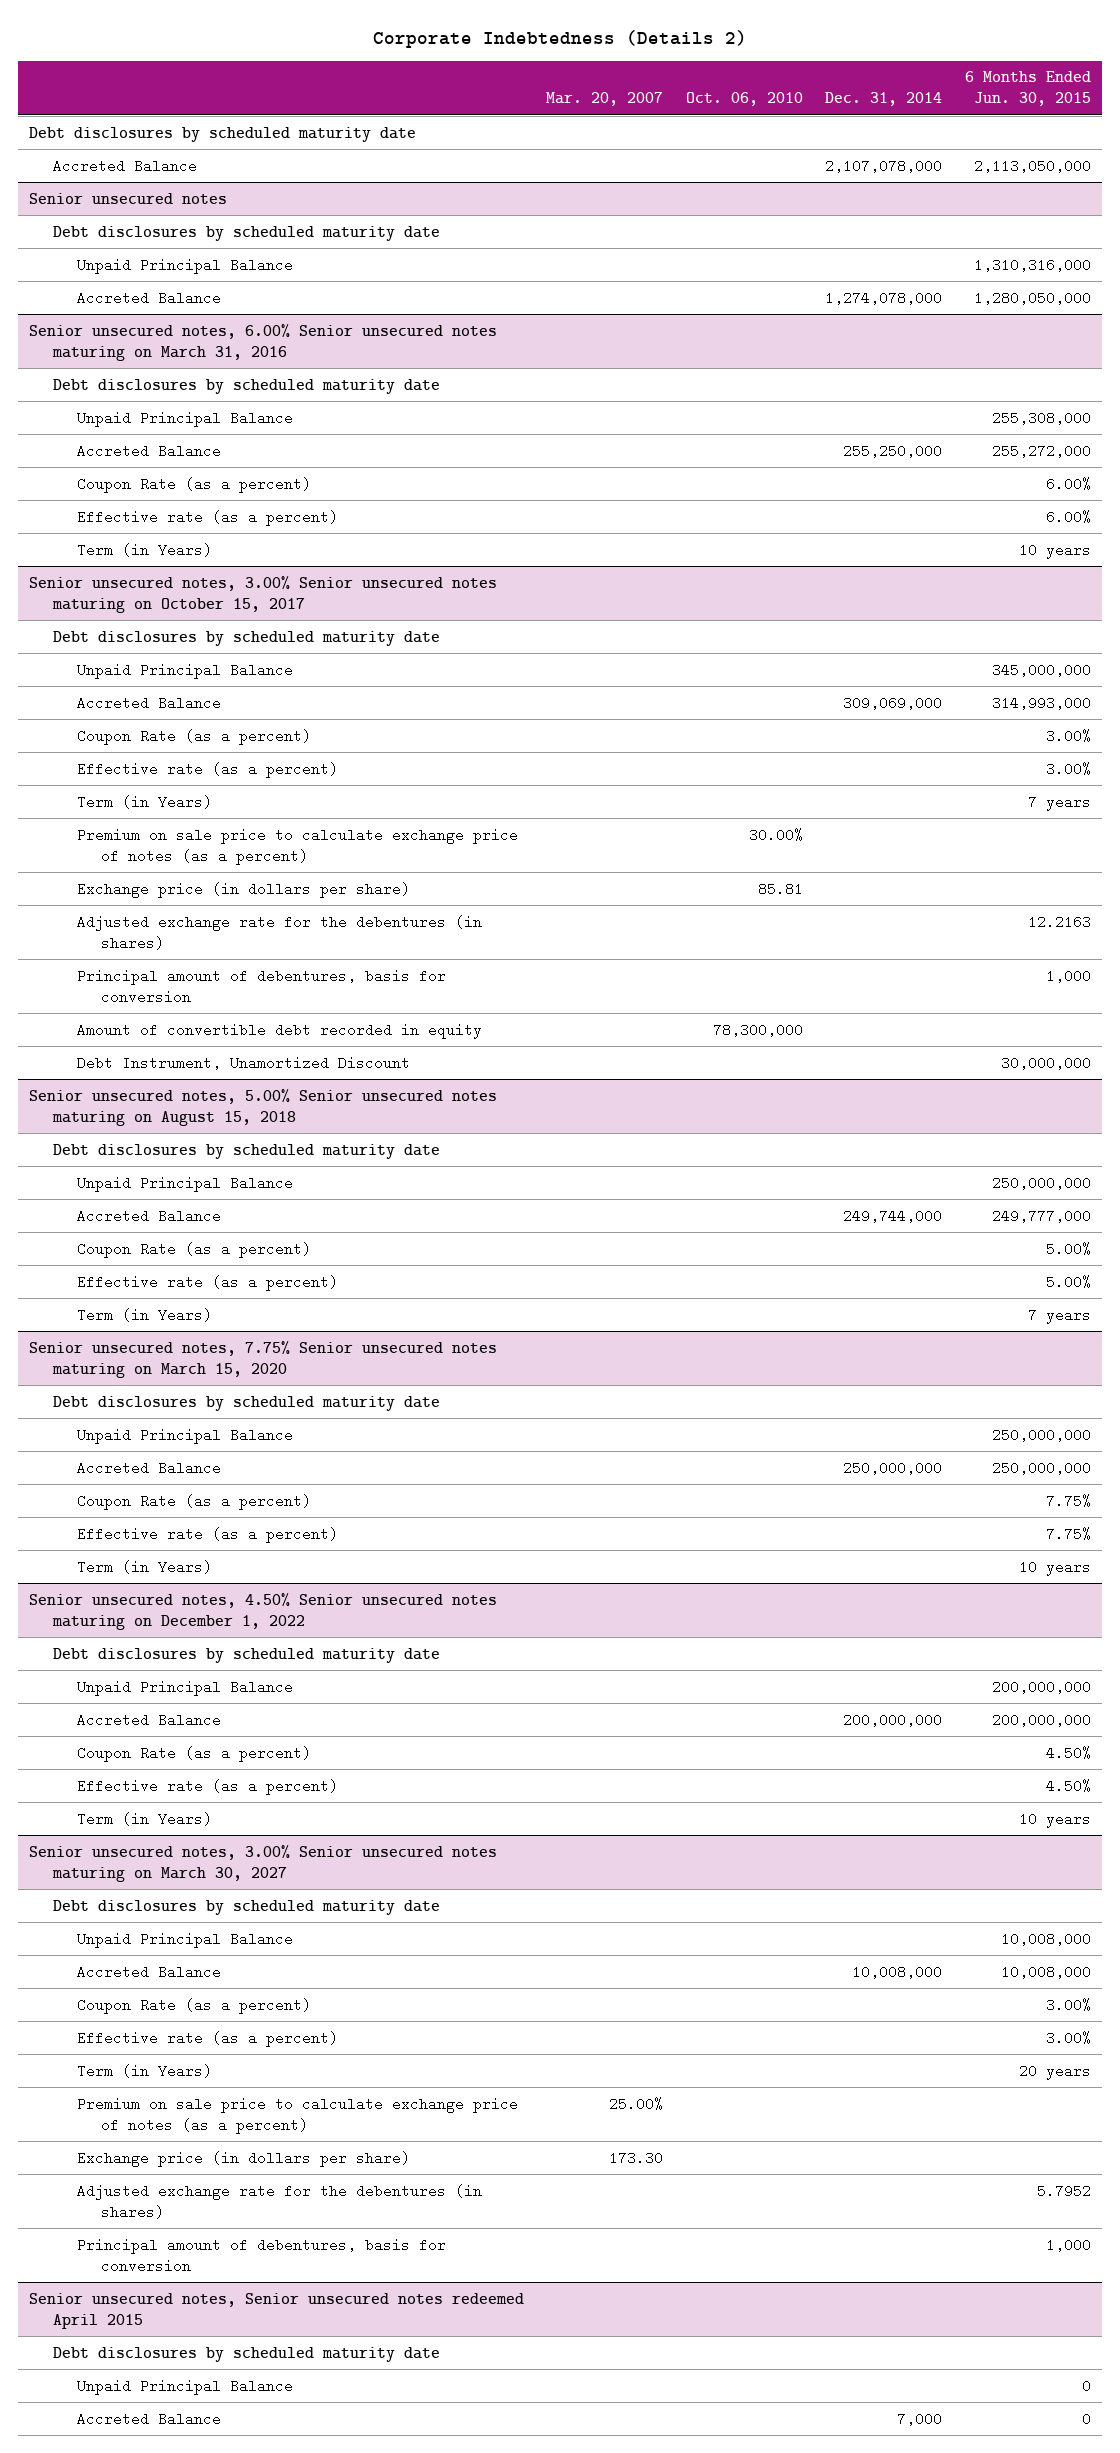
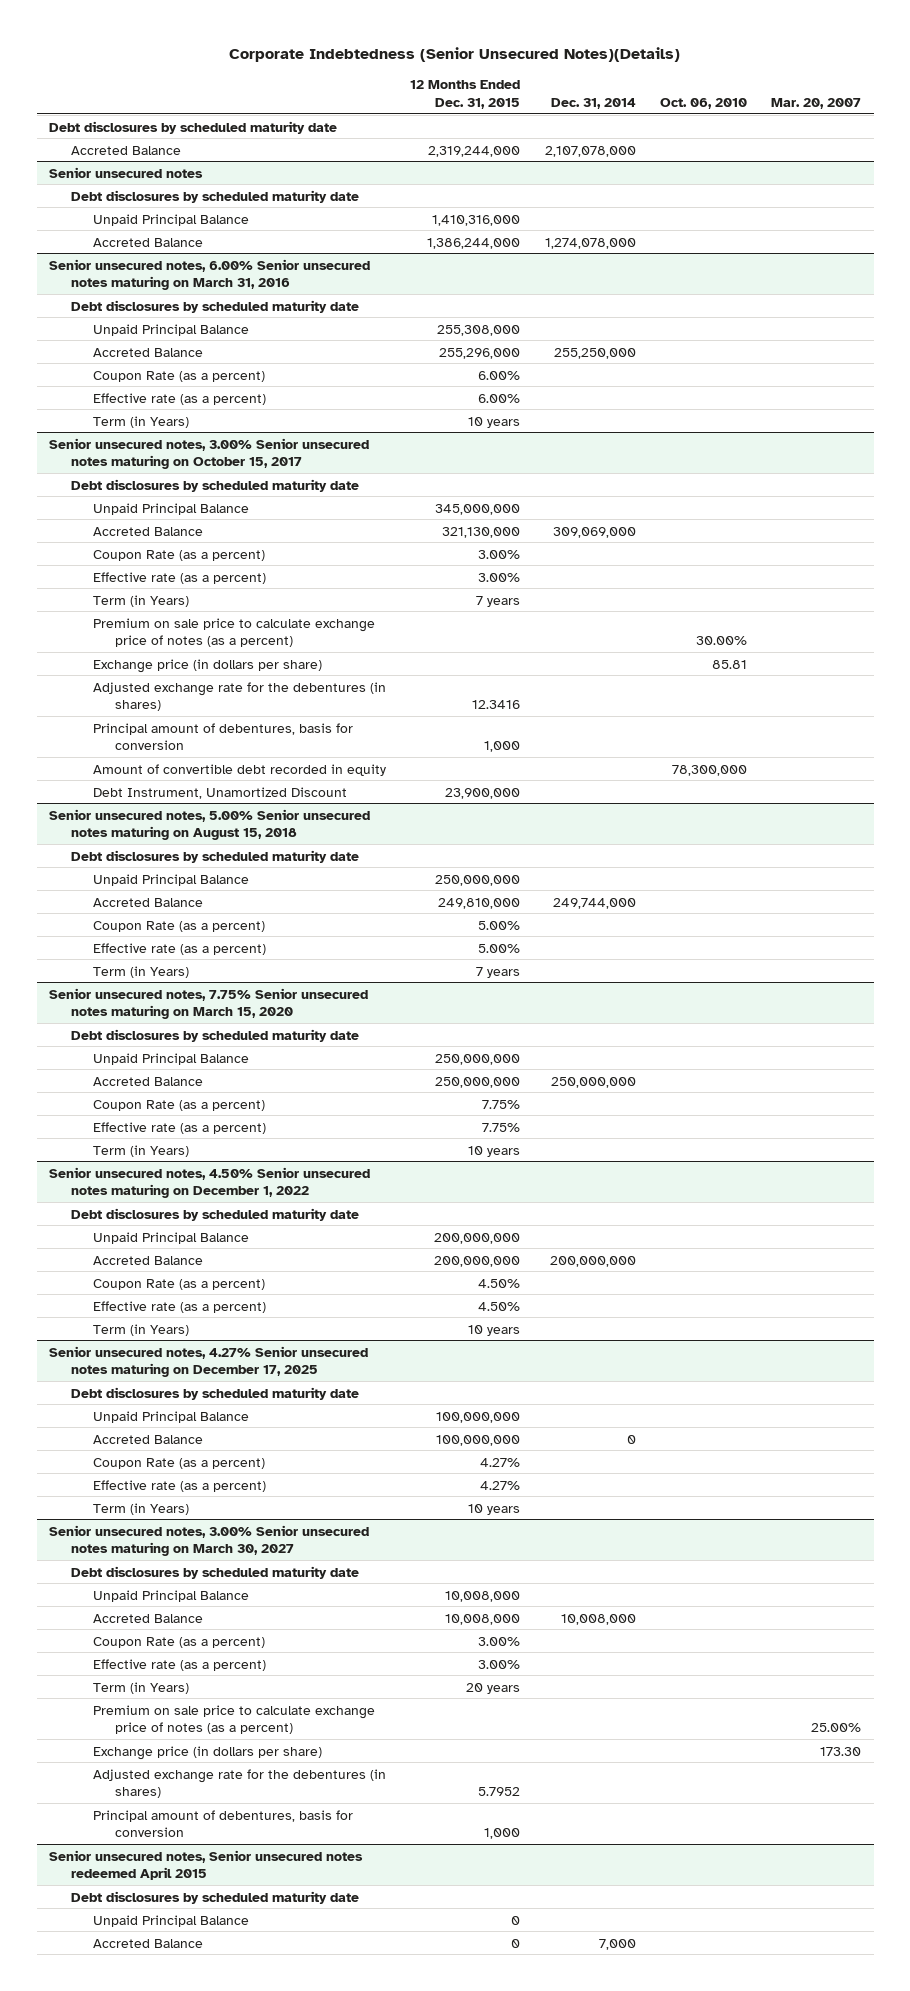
- Corporate Indebtedness (Details 2)
+ Corporate Indebtedness (Senior Unsecured Notes)(Details)
- | Mar. 20, 2007 | Oct. 06, 2010 | Dec. 31, 2014 | 6 Months Ended Jun. 30, 2015
+ | 12 Months Ended Dec. 31, 2015 | Dec. 31, 2014 | Oct. 06, 2010 | Mar. 20, 2007
+ Senior unsecured notes, 4.27% Senior unsecured notes maturing on December 17, 2025
+ Debt disclosures by scheduled maturity date
+ Unpaid Principal Balance | 100,000,000 | | |
+ Accreted Balance | 100,000,000 | 0 | |
+ Coupon Rate (as a percent) | 4.27% | | |
+ Effective rate (as a percent) | 4.27% | | |
+ Term (in Years) | 10 years | | |

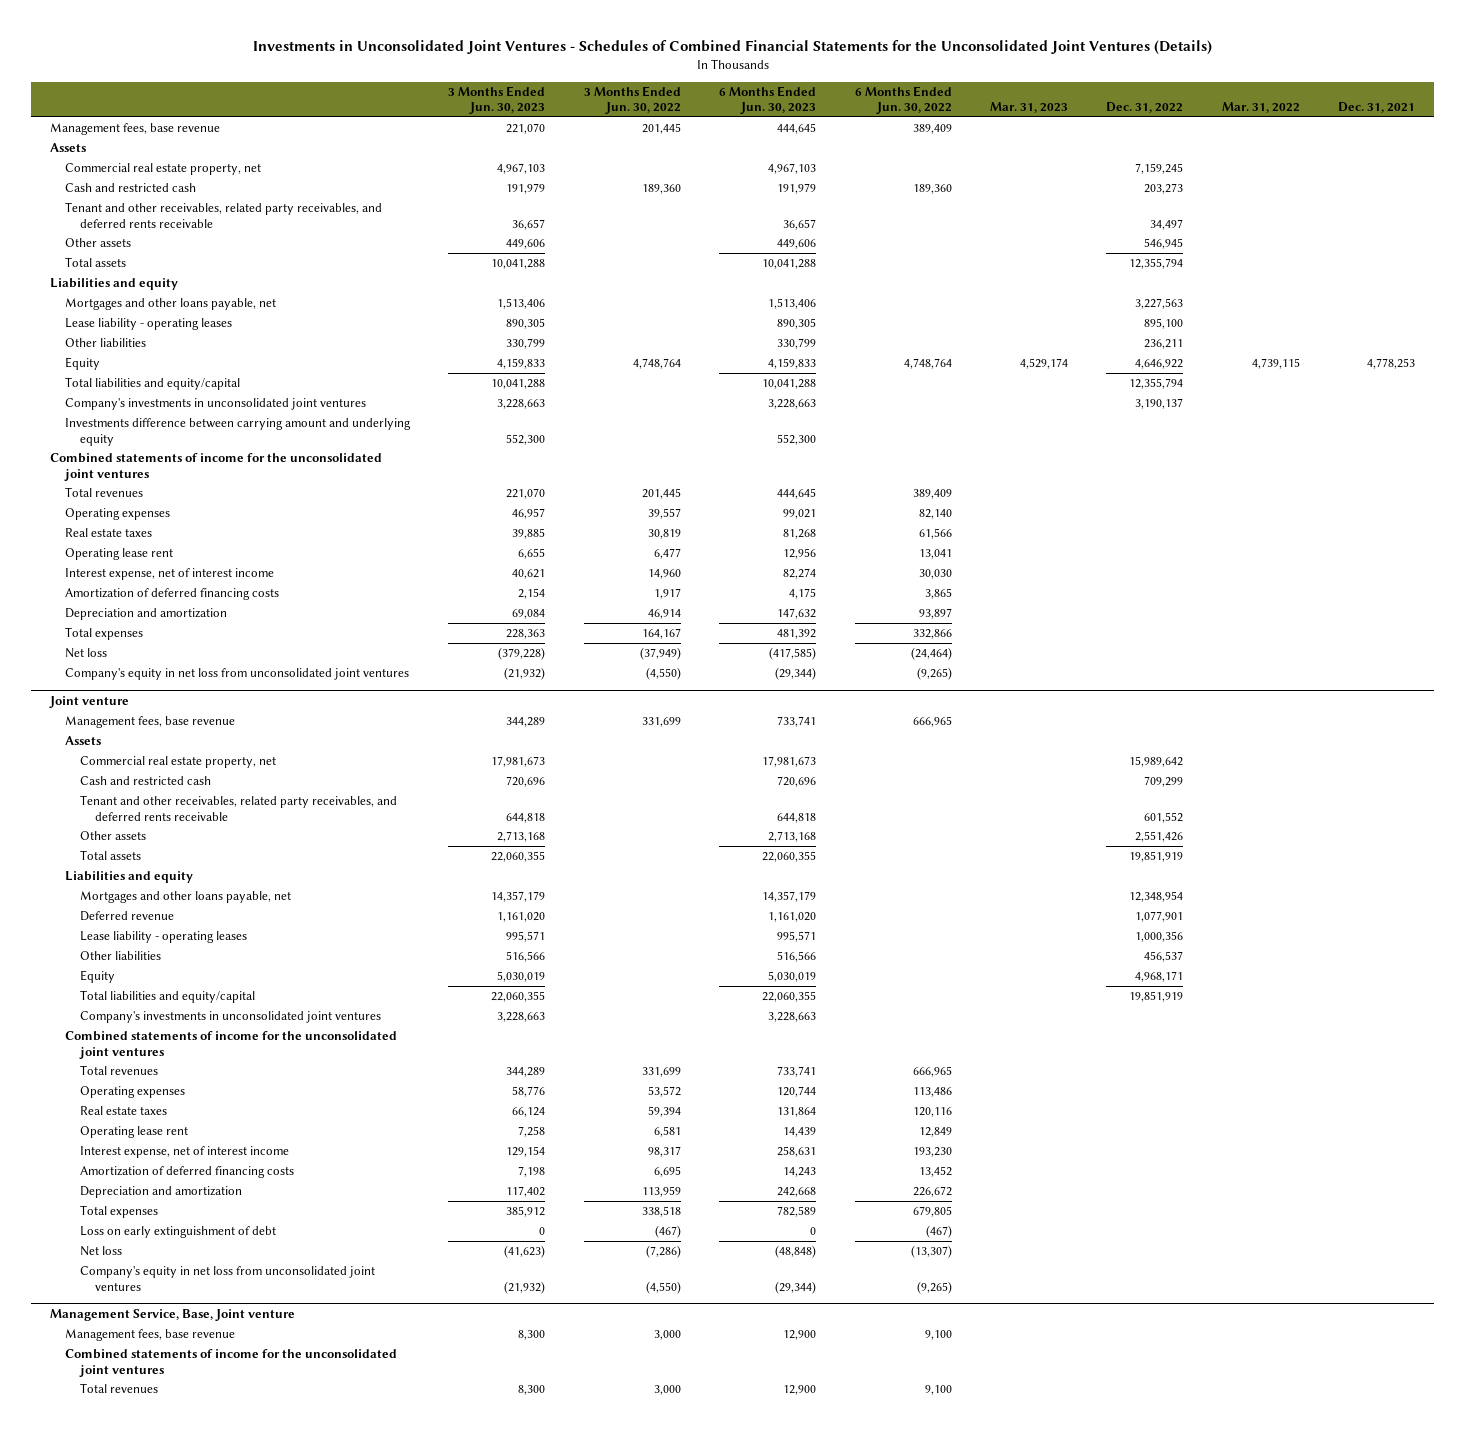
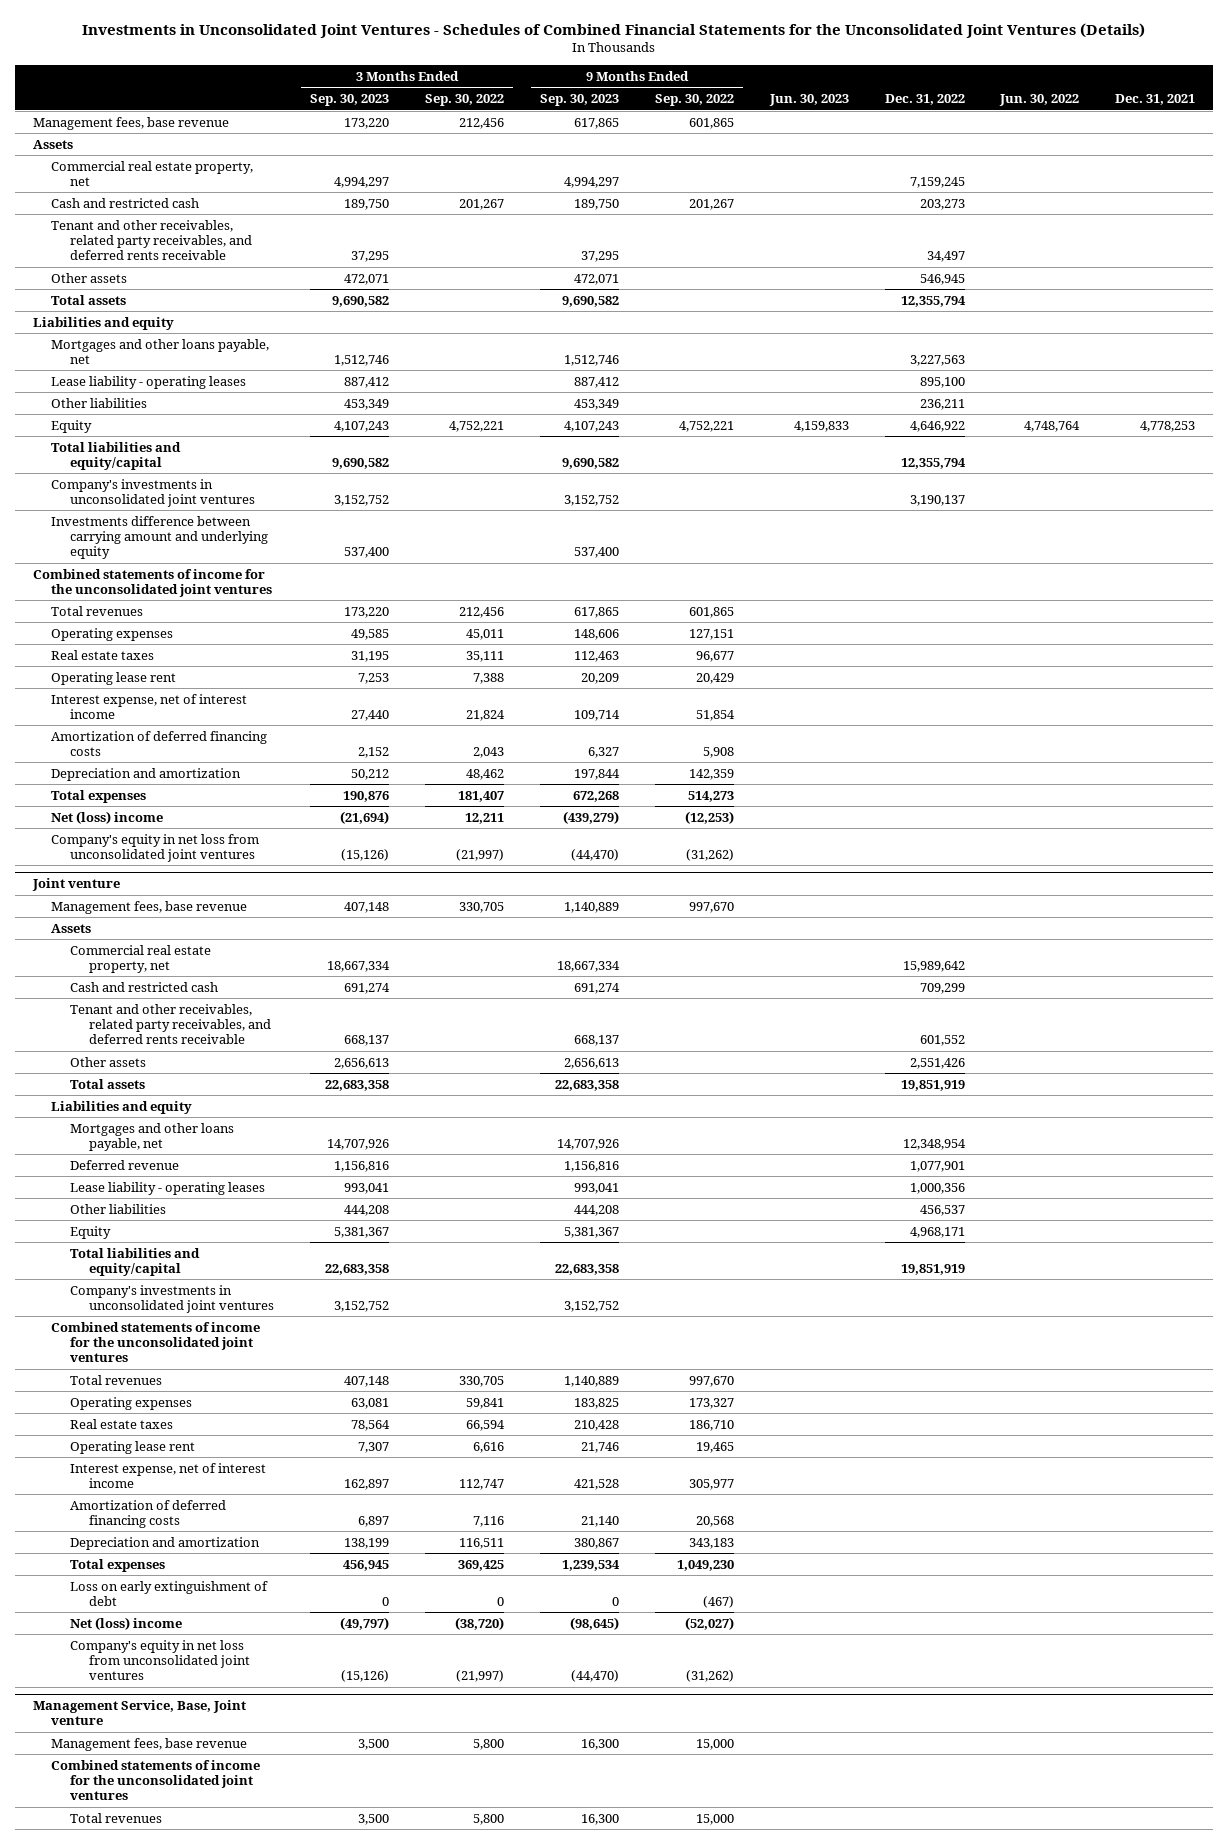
- | 3 Months Ended Jun. 30, 2023 | 3 Months Ended Jun. 30, 2022 | 6 Months Ended Jun. 30, 2023 | 6 Months Ended Jun. 30, 2022 | Mar. 31, 2023 | Dec. 31, 2022 | Mar. 31, 2022 | Dec. 31, 2021
+ | 3 Months Ended Sep. 30, 2023 | 3 Months Ended Sep. 30, 2022 | 9 Months Ended Sep. 30, 2023 | 9 Months Ended Sep. 30, 2022 | Jun. 30, 2023 | Dec. 31, 2022 | Jun. 30, 2022 | Dec. 31, 2021
- Net loss | (379,228) | (37,949) | (417,585) | (24,464) | | | |
+ Net (loss) income | (21,694) | 12,211 | (439,279) | (12,253) | | | |
@ Joint venture
- Net loss | (41,623) | (7,286) | (48,848) | (13,307) | | | |
+ Net (loss) income | (49,797) | (38,720) | (98,645) | (52,027) | | | |

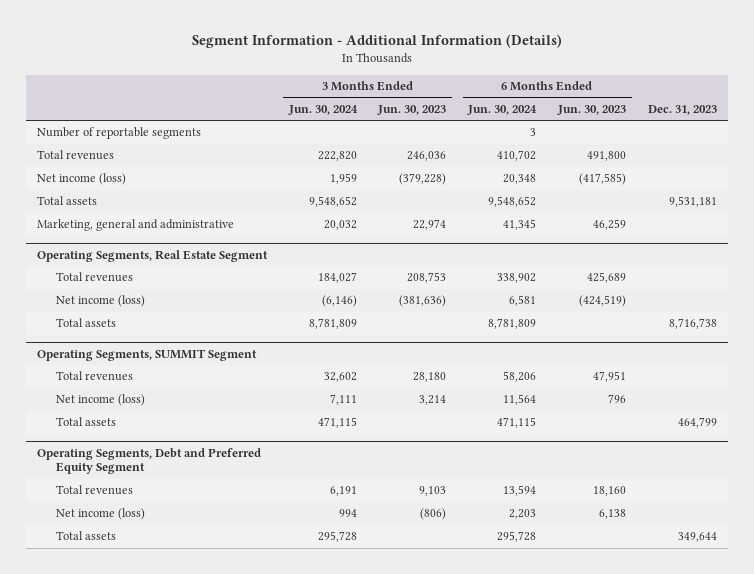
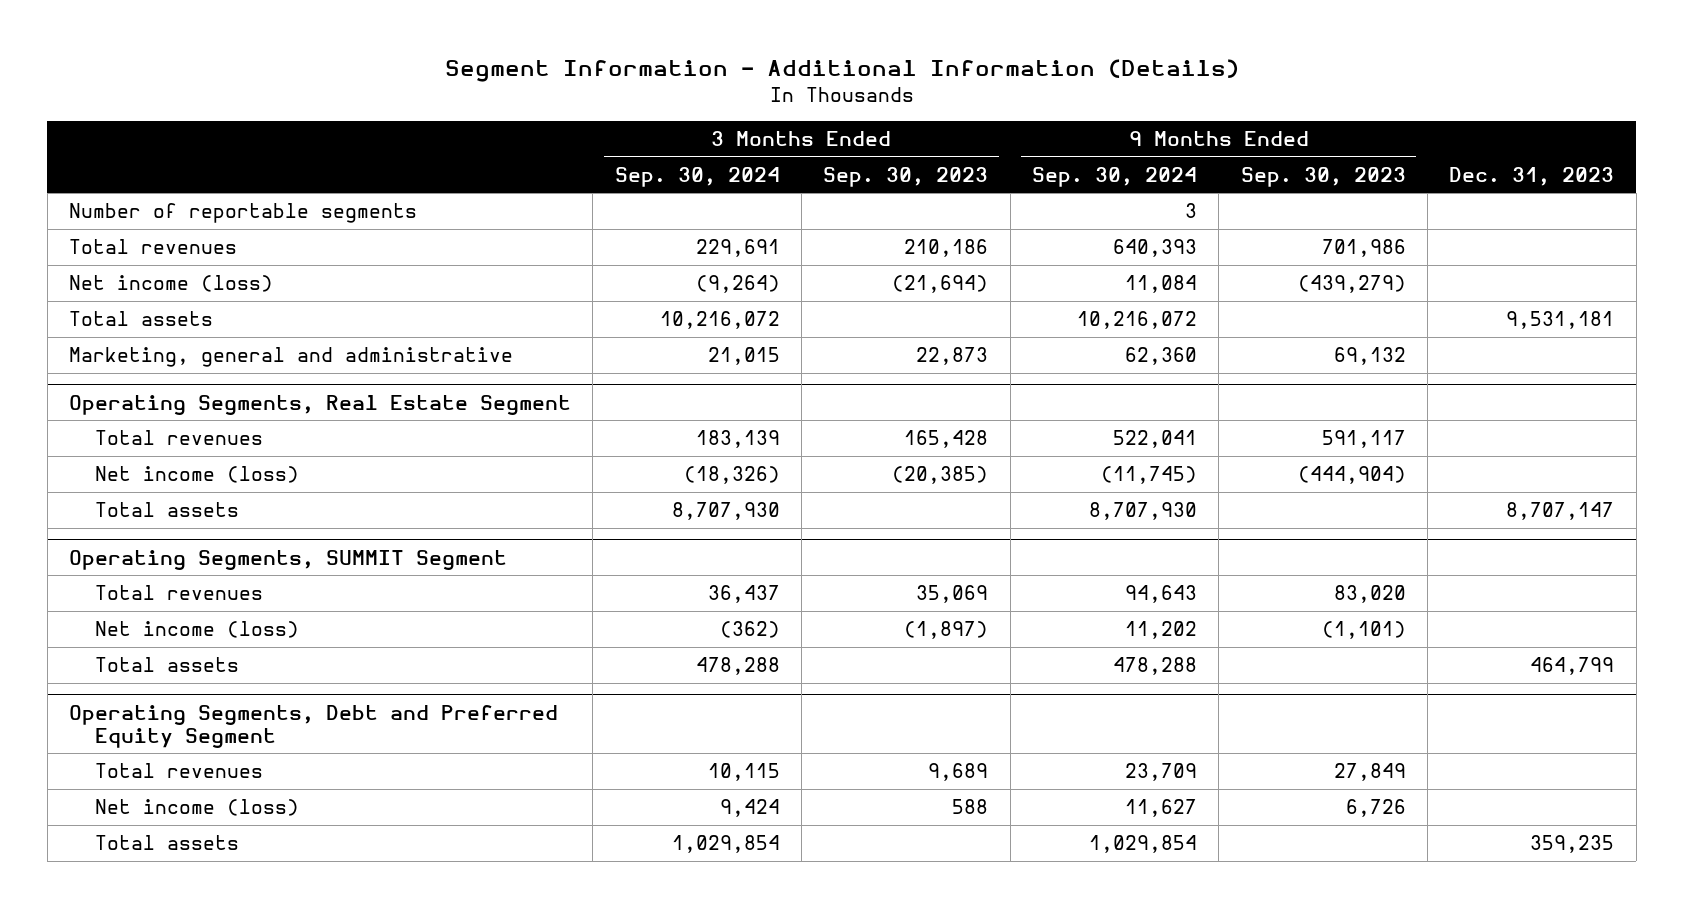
- | 3 Months Ended Jun. 30, 2024 | 3 Months Ended Jun. 30, 2023 | 6 Months Ended Jun. 30, 2024 | 6 Months Ended Jun. 30, 2023 | Dec. 31, 2023
+ | 3 Months Ended Sep. 30, 2024 | 3 Months Ended Sep. 30, 2023 | 9 Months Ended Sep. 30, 2024 | 9 Months Ended Sep. 30, 2023 | Dec. 31, 2023
@ Operating Segments, Real Estate Segment
- Total assets | 8,781,809 | | 8,781,809 | | 8,716,738
+ Total assets | 8,707,930 | | 8,707,930 | | 8,707,147
@ Operating Segments, Debt and Preferred Equity Segment
- Total assets | 295,728 | | 295,728 | | 349,644
+ Total assets | 1,029,854 | | 1,029,854 | | 359,235

